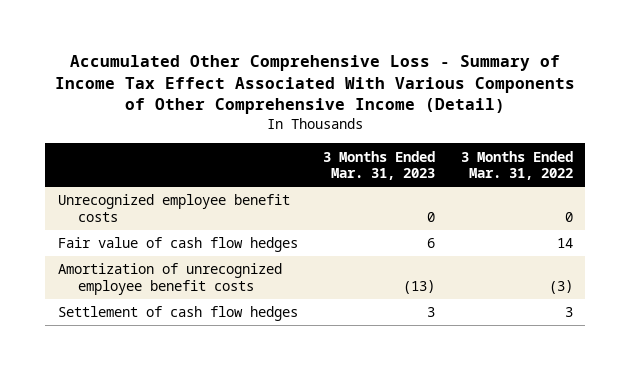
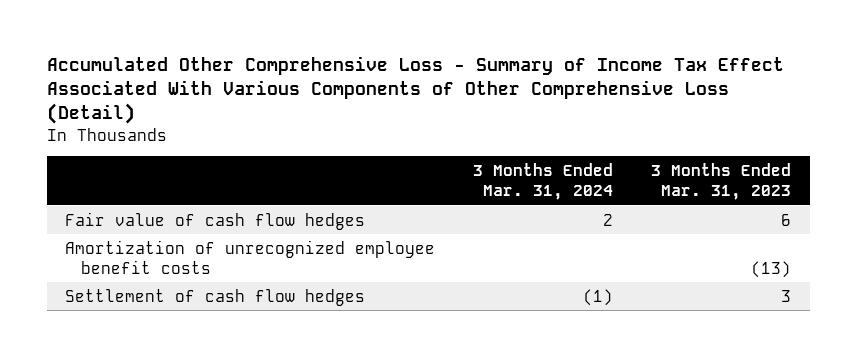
- Accumulated Other Comprehensive Loss - Summary of Income Tax Effect Associated With Various Components of Other Comprehensive Income (Detail)
+ Accumulated Other Comprehensive Loss - Summary of Income Tax Effect Associated With Various Components of Other Comprehensive Loss (Detail)
- | 3 Months Ended Mar. 31, 2023 | 3 Months Ended Mar. 31, 2022
+ | 3 Months Ended Mar. 31, 2024 | 3 Months Ended Mar. 31, 2023
- Unrecognized employee benefit costs | 0 | 0

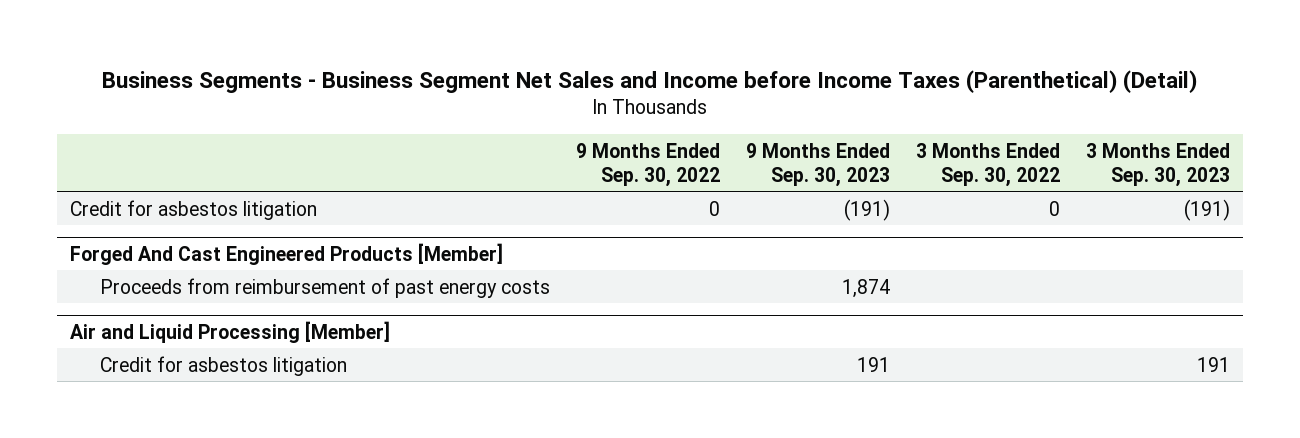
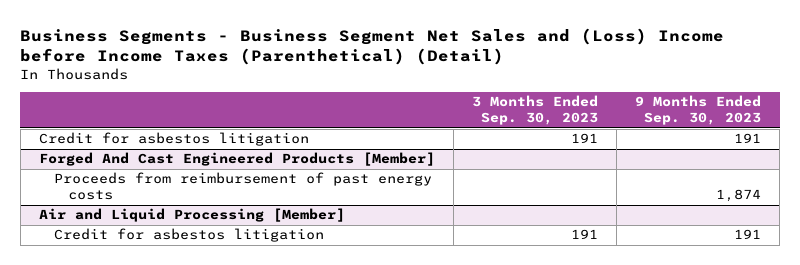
- Business Segments - Business Segment Net Sales and Income before Income Taxes (Parenthetical) (Detail)
+ Business Segments - Business Segment Net Sales and (Loss) Income before Income Taxes (Parenthetical) (Detail)
- | 9 Months Ended Sep. 30, 2022 | 9 Months Ended Sep. 30, 2023 | 3 Months Ended Sep. 30, 2022 | 3 Months Ended Sep. 30, 2023
+ | 3 Months Ended Sep. 30, 2023 | 9 Months Ended Sep. 30, 2023
- Credit for asbestos litigation | 0 | (191) | 0 | (191)
+ Credit for asbestos litigation | 191 | 191

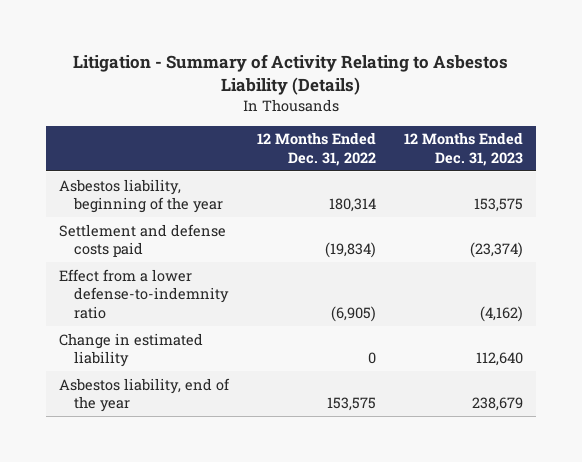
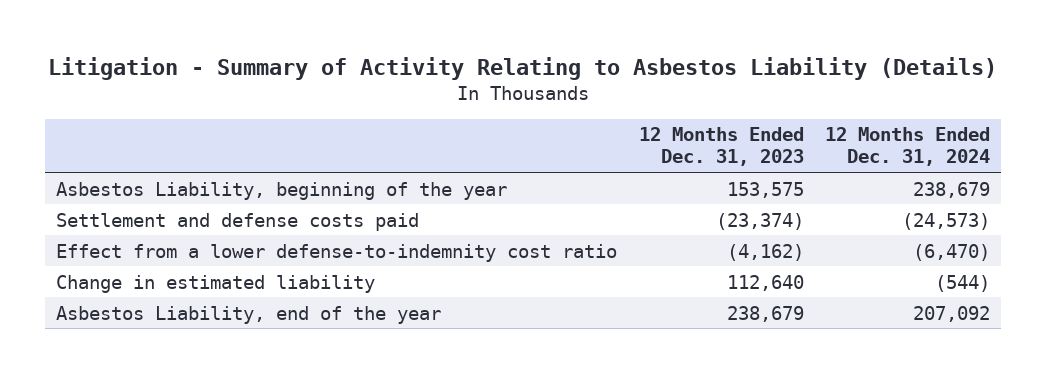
- | 12 Months Ended Dec. 31, 2022 | 12 Months Ended Dec. 31, 2023
+ | 12 Months Ended Dec. 31, 2023 | 12 Months Ended Dec. 31, 2024
- Asbestos liability, beginning of the year | 180,314 | 153,575
+ Asbestos Liability, beginning of the year | 153,575 | 238,679
- Effect from a lower defense-to-indemnity ratio | (6,905) | (4,162)
+ Effect from a lower defense-to-indemnity cost ratio | (4,162) | (6,470)
- Asbestos liability, end of the year | 153,575 | 238,679
+ Asbestos Liability, end of the year | 238,679 | 207,092

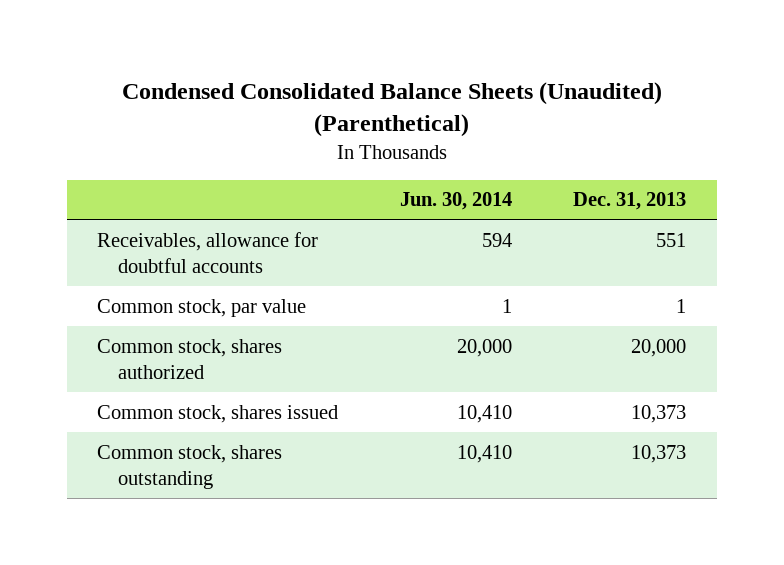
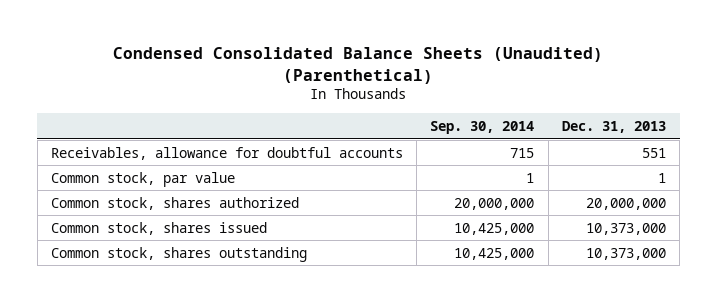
- | Jun. 30, 2014 | Dec. 31, 2013
+ | Sep. 30, 2014 | Dec. 31, 2013
- Common stock, shares authorized | 20,000 | 20,000
- Common stock, shares issued | 10,410 | 10,373
- Common stock, shares outstanding | 10,410 | 10,373
+ Common stock, shares authorized | 20,000,000 | 20,000,000
+ Common stock, shares issued | 10,425,000 | 10,373,000
+ Common stock, shares outstanding | 10,425,000 | 10,373,000

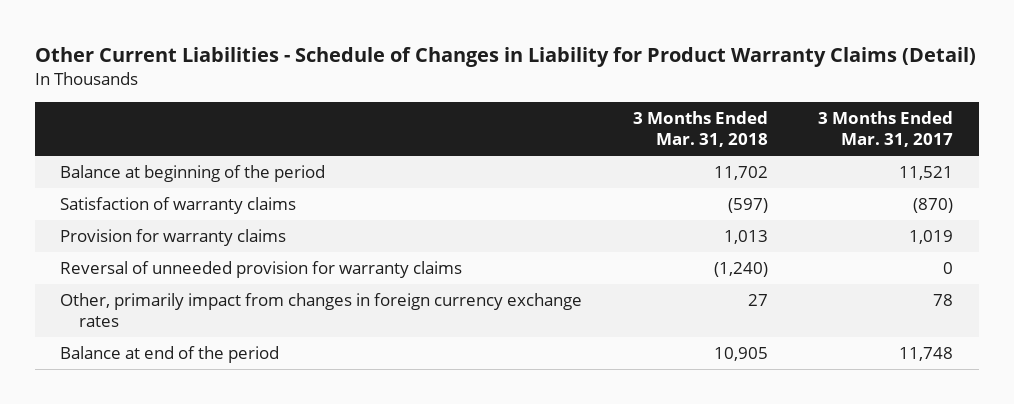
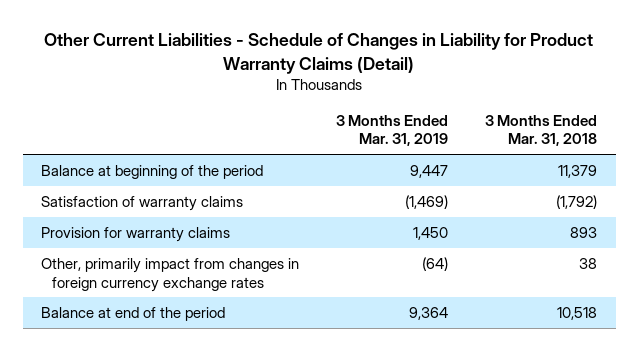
- | 3 Months Ended Mar. 31, 2018 | 3 Months Ended Mar. 31, 2017
+ | 3 Months Ended Mar. 31, 2019 | 3 Months Ended Mar. 31, 2018
- Balance at beginning of the period | 11,702 | 11,521
- Satisfaction of warranty claims | (597) | (870)
- Provision for warranty claims | 1,013 | 1,019
- Reversal of unneeded provision for warranty claims | (1,240) | 0
- Other, primarily impact from changes in foreign currency exchange rates | 27 | 78
- Balance at end of the period | 10,905 | 11,748
+ Balance at beginning of the period | 9,447 | 11,379
+ Satisfaction of warranty claims | (1,469) | (1,792)
+ Provision for warranty claims | 1,450 | 893
+ Other, primarily impact from changes in foreign currency exchange rates | (64) | 38
+ Balance at end of the period | 9,364 | 10,518

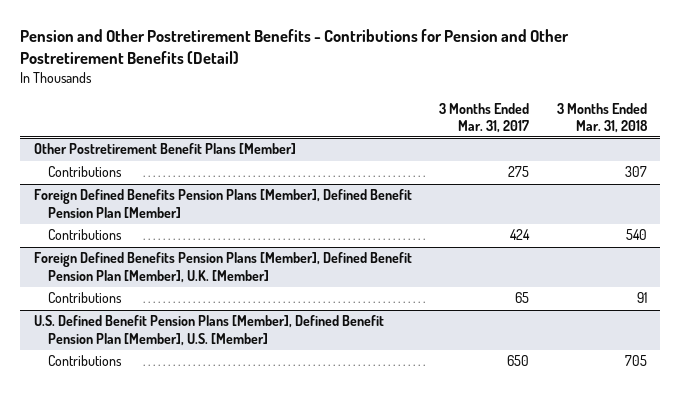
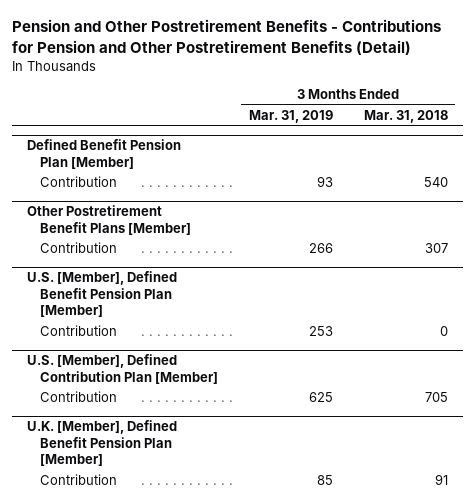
- | 3 Months Ended Mar. 31, 2017 | 3 Months Ended Mar. 31, 2018
+ | 3 Months Ended Mar. 31, 2019 | 3 Months Ended Mar. 31, 2018
+ Defined Benefit Pension Plan [Member]
+ Contribution | 93 | 540
@ Other Postretirement Benefit Plans [Member]
- Contributions | 275 | 307
- Foreign Defined Benefits Pension Plans [Member], Defined Benefit Pension Plan [Member]
- Contributions | 424 | 540
- Foreign Defined Benefits Pension Plans [Member], Defined Benefit Pension Plan [Member], U.K. [Member]
- Contributions | 65 | 91
- U.S. Defined Benefit Pension Plans [Member], Defined Benefit Pension Plan [Member], U.S. [Member]
- Contributions | 650 | 705
@ Other Postretirement Benefit Plans [Member]
+ Contribution | 266 | 307
+ U.S. [Member], Defined Benefit Pension Plan [Member]
+ Contribution | 253 | 0
+ U.S. [Member], Defined Contribution Plan [Member]
+ Contribution | 625 | 705
+ U.K. [Member], Defined Benefit Pension Plan [Member]
+ Contribution | 85 | 91

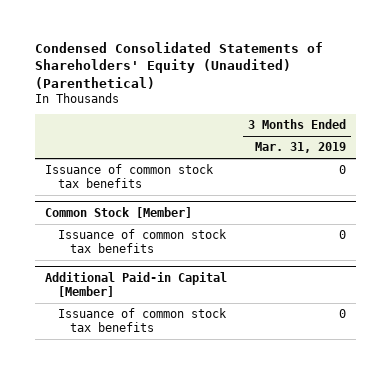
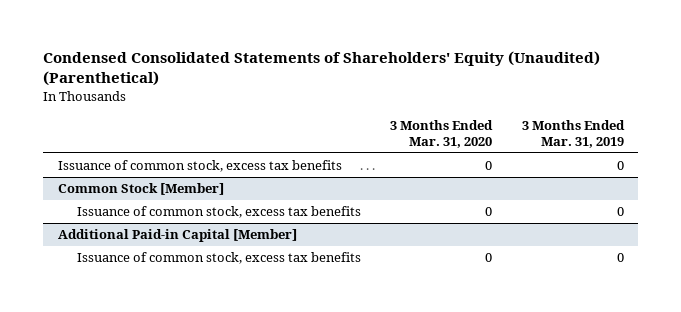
- | 3 Months Ended Mar. 31, 2019
+ | 3 Months Ended Mar. 31, 2020 | 3 Months Ended Mar. 31, 2019
- Issuance of common stock tax benefits | 0
+ Issuance of common stock, excess tax benefits | 0 | 0
@ Common Stock [Member]
- Issuance of common stock tax benefits | 0
+ Issuance of common stock, excess tax benefits | 0 | 0
@ Additional Paid-in Capital [Member]
- Issuance of common stock tax benefits | 0
+ Issuance of common stock, excess tax benefits | 0 | 0

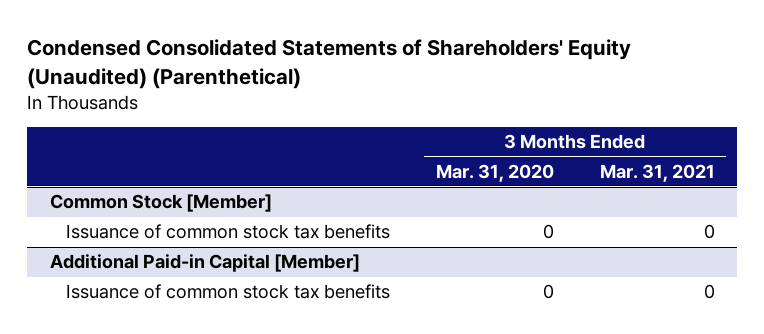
- | 3 Months Ended Mar. 31, 2020 | 3 Months Ended Mar. 31, 2019
+ | 3 Months Ended Mar. 31, 2020 | 3 Months Ended Mar. 31, 2021
- Issuance of common stock, excess tax benefits | 0 | 0
@ Common Stock [Member]
- Issuance of common stock, excess tax benefits | 0 | 0
+ Issuance of common stock tax benefits | 0 | 0
@ Additional Paid-in Capital [Member]
- Issuance of common stock, excess tax benefits | 0 | 0
+ Issuance of common stock tax benefits | 0 | 0

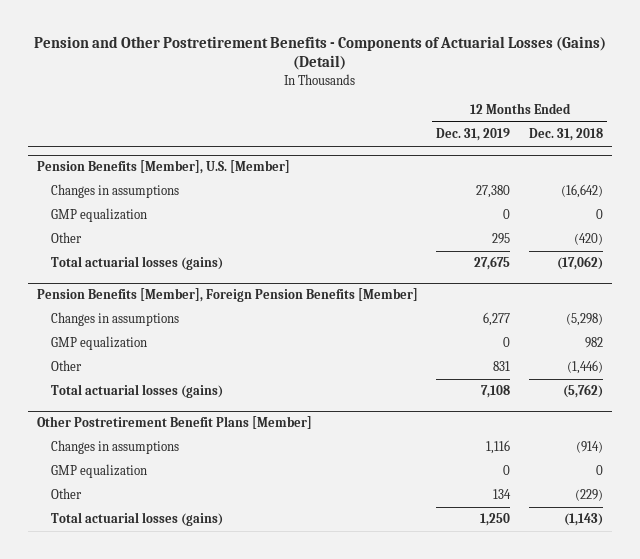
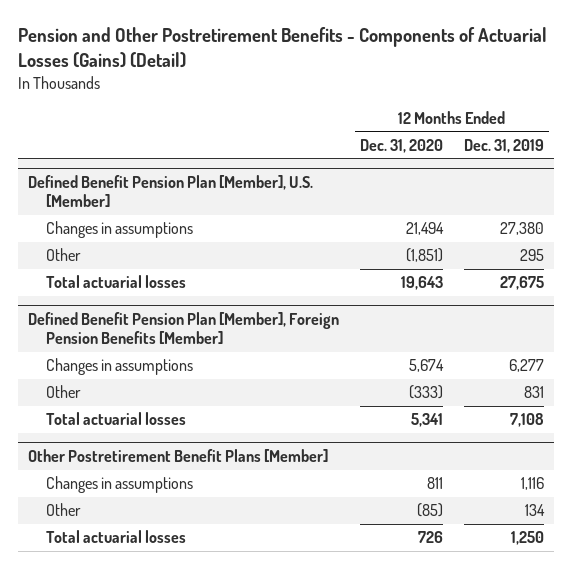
- | 12 Months Ended Dec. 31, 2019 | 12 Months Ended Dec. 31, 2018
+ | 12 Months Ended Dec. 31, 2020 | 12 Months Ended Dec. 31, 2019
- Pension Benefits [Member], U.S. [Member]
+ Defined Benefit Pension Plan [Member], U.S. [Member]
- GMP equalization | 0 | 0
- Total actuarial losses (gains) | 27,675 | (17,062)
- Pension Benefits [Member], Foreign Pension Benefits [Member]
+ Total actuarial losses | 19,643 | 27,675
+ Defined Benefit Pension Plan [Member], Foreign Pension Benefits [Member]
- GMP equalization | 0 | 982
- Total actuarial losses (gains) | 7,108 | (5,762)
+ Total actuarial losses | 5,341 | 7,108
@ Other Postretirement Benefit Plans [Member]
- GMP equalization | 0 | 0
- Total actuarial losses (gains) | 1,250 | (1,143)
+ Total actuarial losses | 726 | 1,250

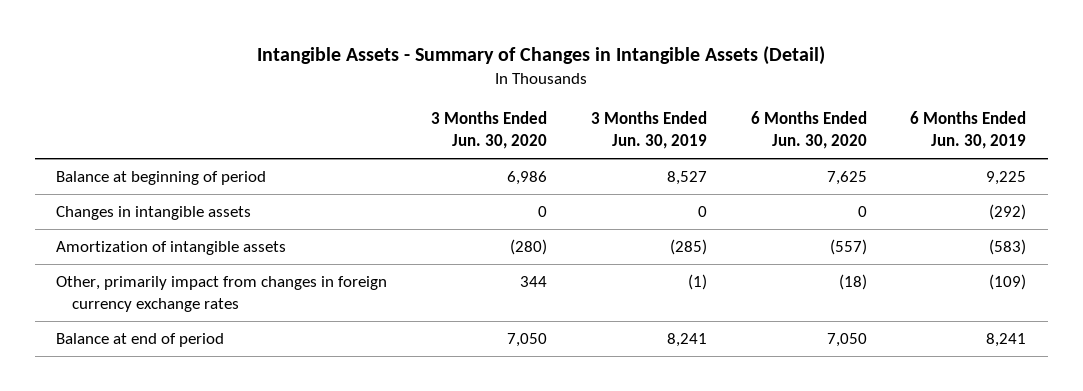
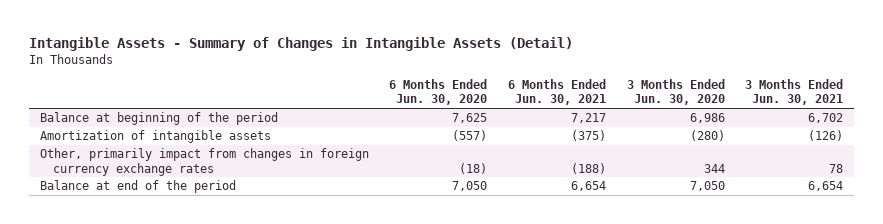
- | 3 Months Ended Jun. 30, 2020 | 3 Months Ended Jun. 30, 2019 | 6 Months Ended Jun. 30, 2020 | 6 Months Ended Jun. 30, 2019
+ | 6 Months Ended Jun. 30, 2020 | 6 Months Ended Jun. 30, 2021 | 3 Months Ended Jun. 30, 2020 | 3 Months Ended Jun. 30, 2021
- Balance at beginning of period | 6,986 | 8,527 | 7,625 | 9,225
- Changes in intangible assets | 0 | 0 | 0 | (292)
+ Balance at beginning of the period | 7,625 | 7,217 | 6,986 | 6,702
- Balance at end of period | 7,050 | 8,241 | 7,050 | 8,241
+ Balance at end of the period | 7,050 | 6,654 | 7,050 | 6,654

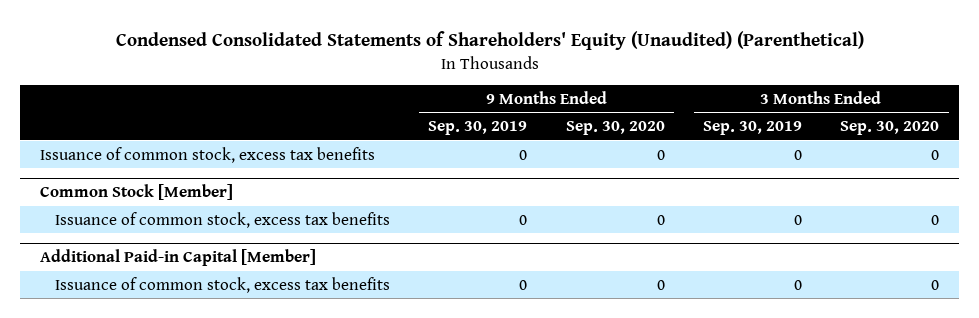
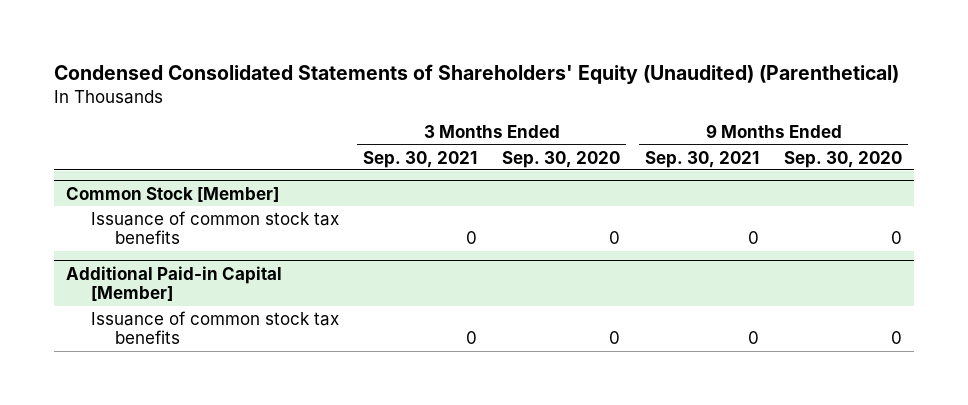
- | 9 Months Ended Sep. 30, 2019 | 9 Months Ended Sep. 30, 2020 | 3 Months Ended Sep. 30, 2019 | 3 Months Ended Sep. 30, 2020
+ | 3 Months Ended Sep. 30, 2021 | 3 Months Ended Sep. 30, 2020 | 9 Months Ended Sep. 30, 2021 | 9 Months Ended Sep. 30, 2020
- Issuance of common stock, excess tax benefits | 0 | 0 | 0 | 0
@ Common Stock [Member]
- Issuance of common stock, excess tax benefits | 0 | 0 | 0 | 0
+ Issuance of common stock tax benefits | 0 | 0 | 0 | 0
@ Additional Paid-in Capital [Member]
- Issuance of common stock, excess tax benefits | 0 | 0 | 0 | 0
+ Issuance of common stock tax benefits | 0 | 0 | 0 | 0

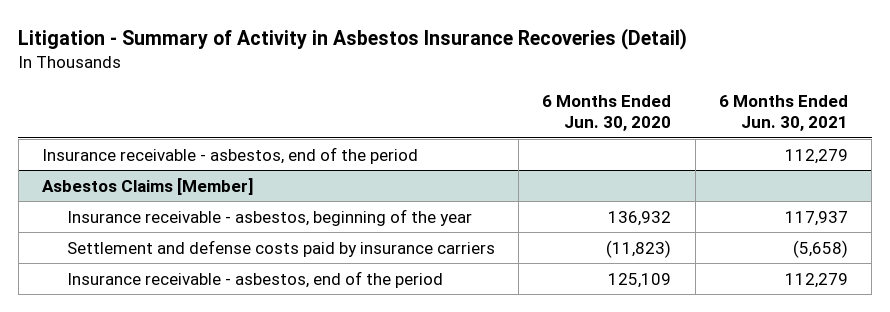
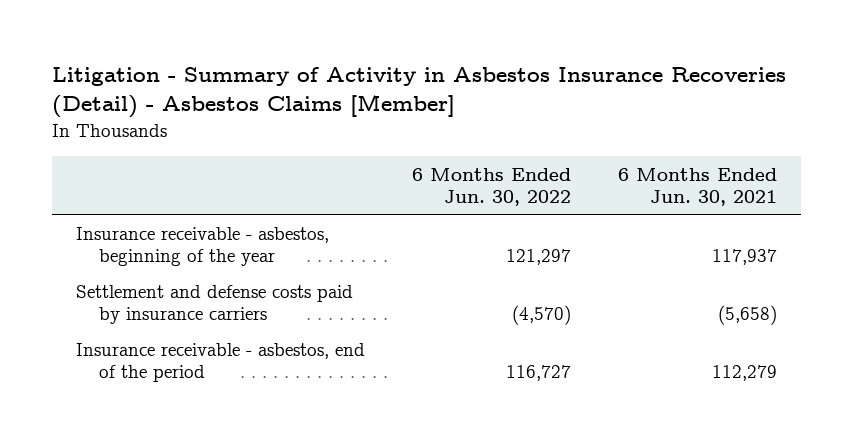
- Litigation - Summary of Activity in Asbestos Insurance Recoveries (Detail)
+ Litigation - Summary of Activity in Asbestos Insurance Recoveries (Detail) - Asbestos Claims [Member]
- | 6 Months Ended Jun. 30, 2020 | 6 Months Ended Jun. 30, 2021
+ | 6 Months Ended Jun. 30, 2022 | 6 Months Ended Jun. 30, 2021
- Insurance receivable - asbestos, end of the period | | 112,279
- Asbestos Claims [Member]

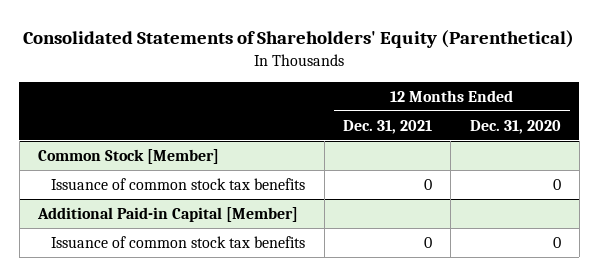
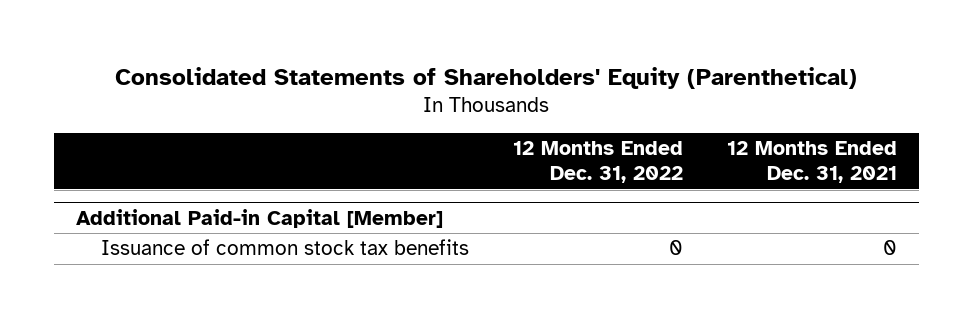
- | 12 Months Ended Dec. 31, 2021 | 12 Months Ended Dec. 31, 2020
+ | 12 Months Ended Dec. 31, 2022 | 12 Months Ended Dec. 31, 2021
- Common Stock [Member]
- Issuance of common stock tax benefits | 0 | 0

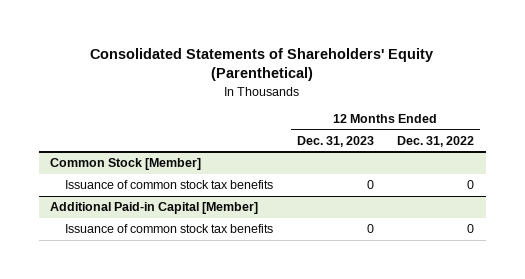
- | 12 Months Ended Dec. 31, 2022 | 12 Months Ended Dec. 31, 2021
+ | 12 Months Ended Dec. 31, 2023 | 12 Months Ended Dec. 31, 2022
+ Common Stock [Member]
+ Issuance of common stock tax benefits | 0 | 0

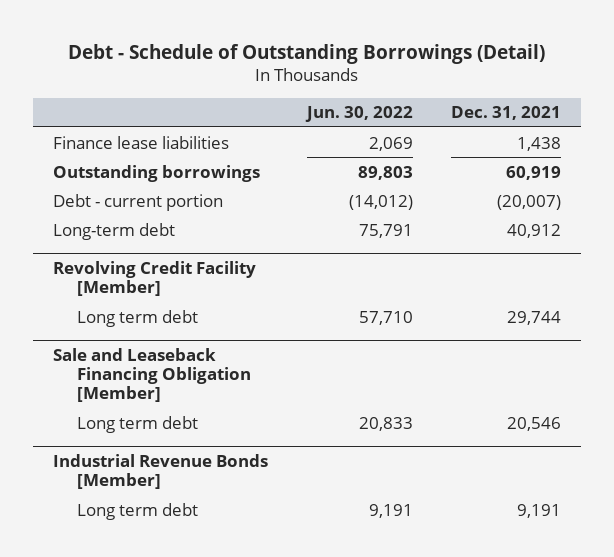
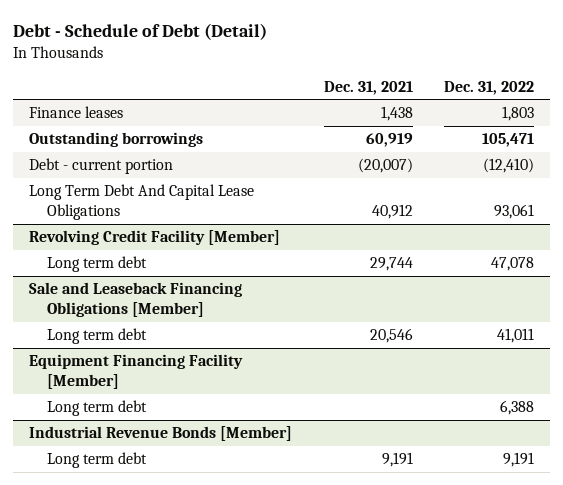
- Debt - Schedule of Outstanding Borrowings (Detail)
+ Debt - Schedule of Debt (Detail)
- | Jun. 30, 2022 | Dec. 31, 2021
+ | Dec. 31, 2021 | Dec. 31, 2022
- Finance lease liabilities | 2,069 | 1,438
+ Finance leases | 1,438 | 1,803
- Long-term debt | 75,791 | 40,912
+ Long Term Debt And Capital Lease Obligations | 40,912 | 93,061
- Sale and Leaseback Financing Obligation [Member]
+ Sale and Leaseback Financing Obligations [Member]
+ Equipment Financing Facility [Member]
+ Long term debt | | 6,388

